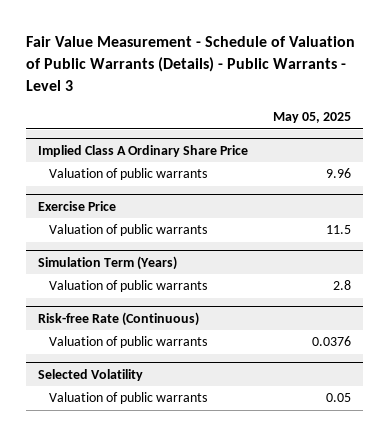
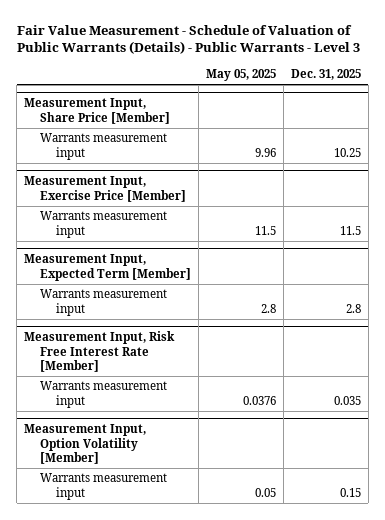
- | May 05, 2025
+ | May 05, 2025 | Dec. 31, 2025
- Implied Class A Ordinary Share Price
- Valuation of public warrants | 9.96
- Exercise Price
- Valuation of public warrants | 11.5
- Simulation Term (Years)
- Valuation of public warrants | 2.8
- Risk-free Rate (Continuous)
- Valuation of public warrants | 0.0376
- Selected Volatility
- Valuation of public warrants | 0.05
+ Measurement Input, Share Price [Member]
+ Warrants measurement input | 9.96 | 10.25
+ Measurement Input, Exercise Price [Member]
+ Warrants measurement input | 11.5 | 11.5
+ Measurement Input, Expected Term [Member]
+ Warrants measurement input | 2.8 | 2.8
+ Measurement Input, Risk Free Interest Rate [Member]
+ Warrants measurement input | 0.0376 | 0.035
+ Measurement Input, Option Volatility [Member]
+ Warrants measurement input | 0.05 | 0.15

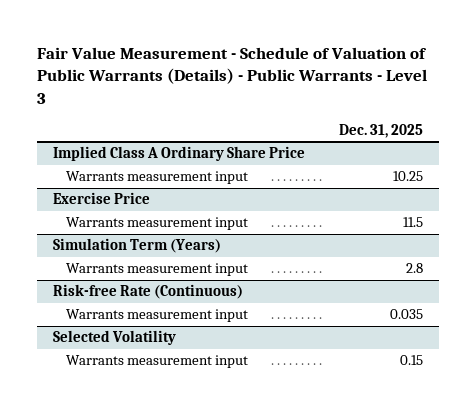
- | May 05, 2025 | Dec. 31, 2025
+ | Dec. 31, 2025
- Measurement Input, Share Price [Member]
+ Implied Class A Ordinary Share Price
- Measurement Input, Exercise Price [Member]
+ Exercise Price
- Measurement Input, Expected Term [Member]
+ Simulation Term (Years)
- Measurement Input, Risk Free Interest Rate [Member]
+ Risk-free Rate (Continuous)
- Measurement Input, Option Volatility [Member]
+ Selected Volatility

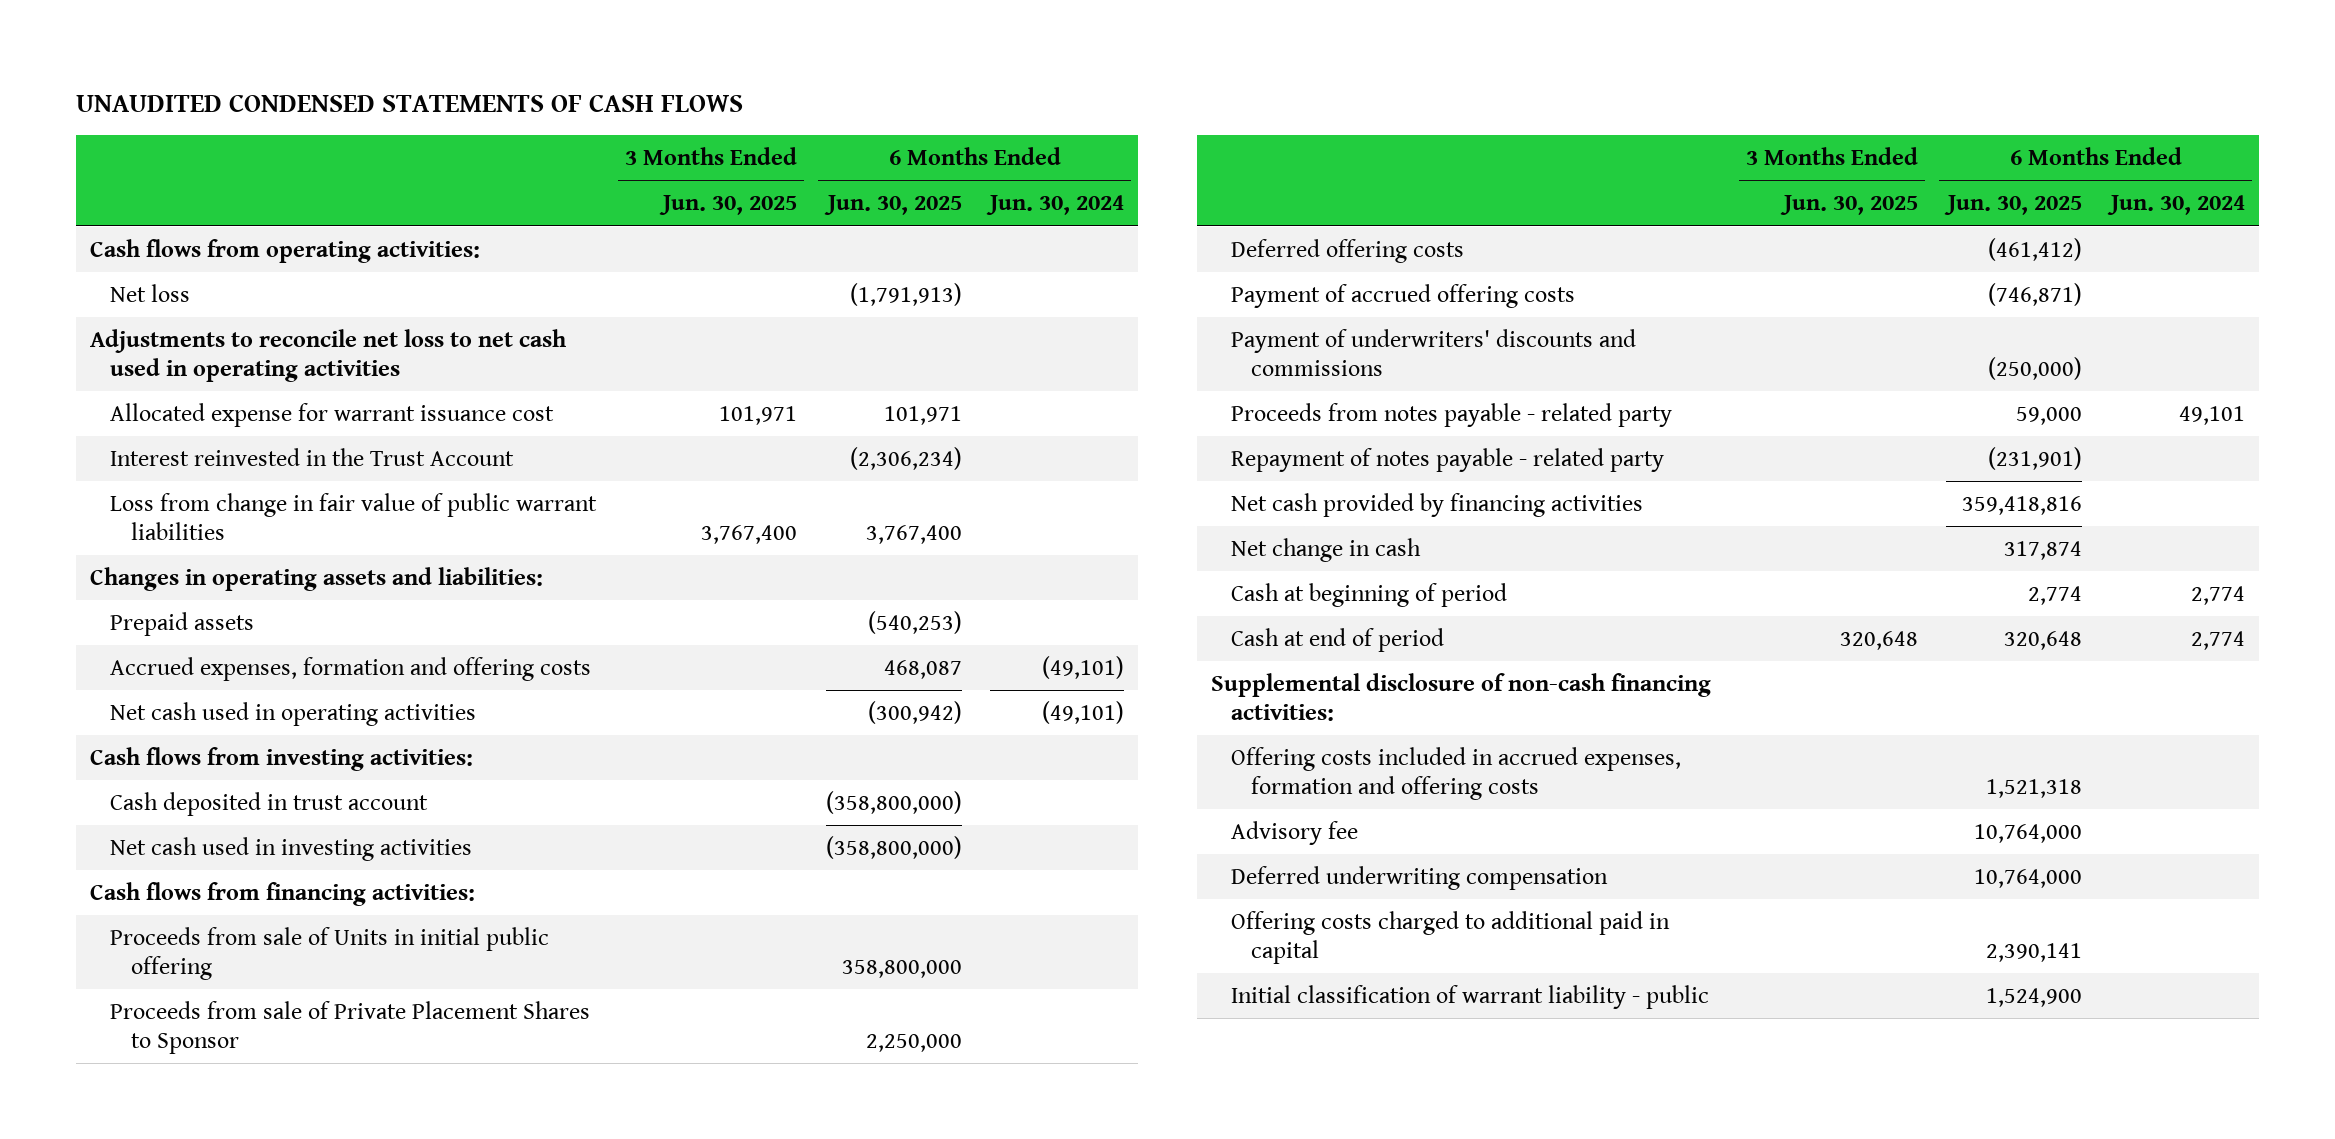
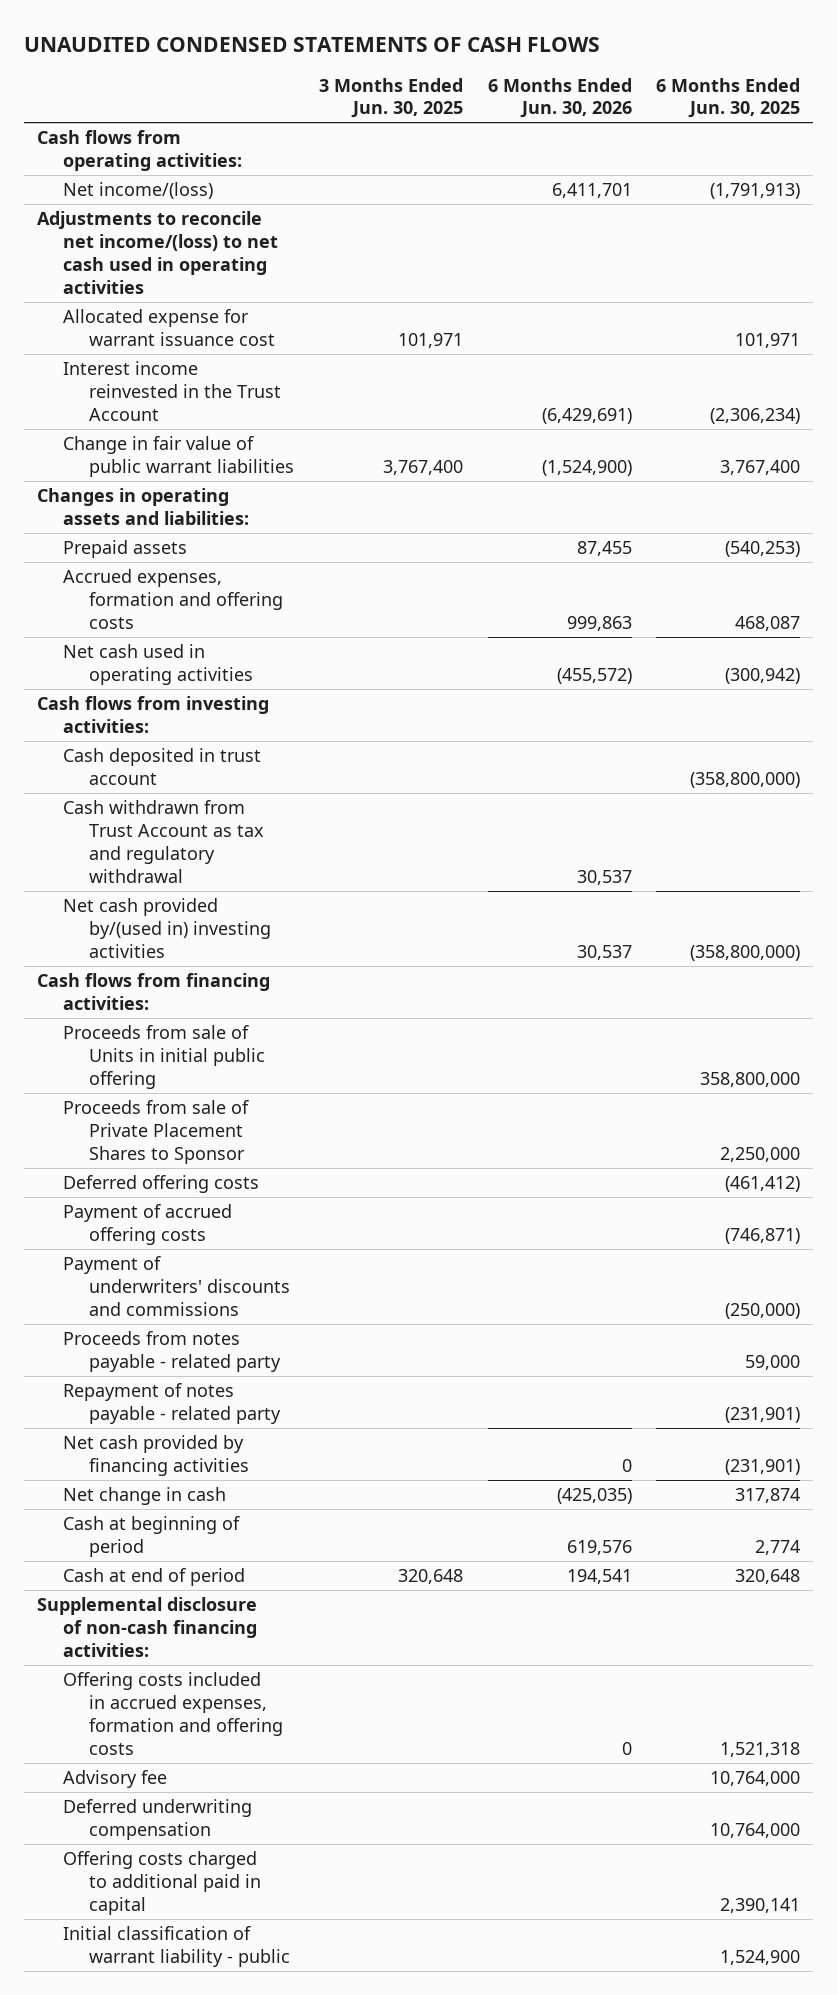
- | 3 Months Ended Jun. 30, 2025 | 6 Months Ended Jun. 30, 2025 | 6 Months Ended Jun. 30, 2024
+ | 3 Months Ended Jun. 30, 2025 | 6 Months Ended Jun. 30, 2026 | 6 Months Ended Jun. 30, 2025
- Net loss | | (1,791,913) |
- Adjustments to reconcile net loss to net cash used in operating activities
+ Net income/(loss) | | 6,411,701 | (1,791,913)
+ Adjustments to reconcile net income/(loss) to net cash used in operating activities
- Interest reinvested in the Trust Account | | (2,306,234) |
- Loss from change in fair value of public warrant liabilities | 3,767,400 | 3,767,400 |
+ Interest income reinvested in the Trust Account | | (6,429,691) | (2,306,234)
+ Change in fair value of public warrant liabilities | 3,767,400 | (1,524,900) | 3,767,400
- Net cash used in investing activities | | (358,800,000) |
+ Cash withdrawn from Trust Account as tax and regulatory withdrawal | | 30,537 |
+ Net cash provided by/(used in) investing activities | | 30,537 | (358,800,000)
- Net cash provided by financing activities | | 359,418,816 |
+ Net cash provided by financing activities | | 0 | (231,901)

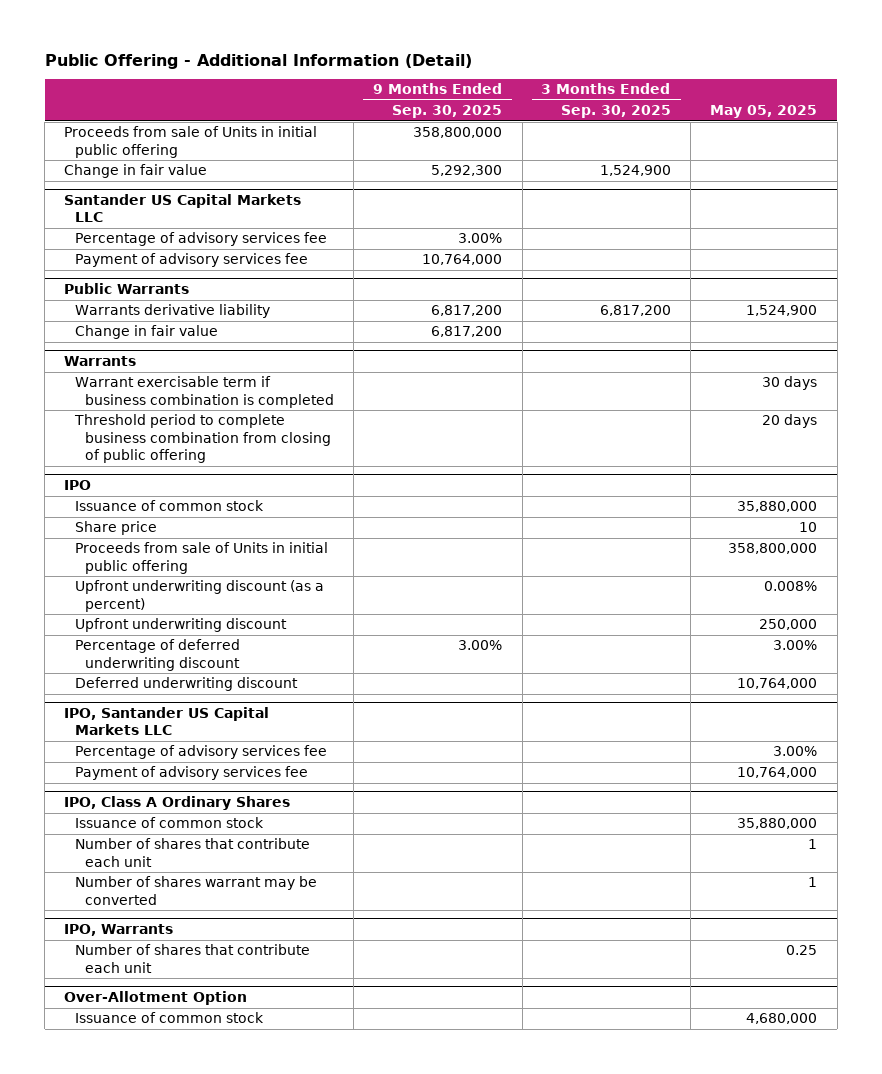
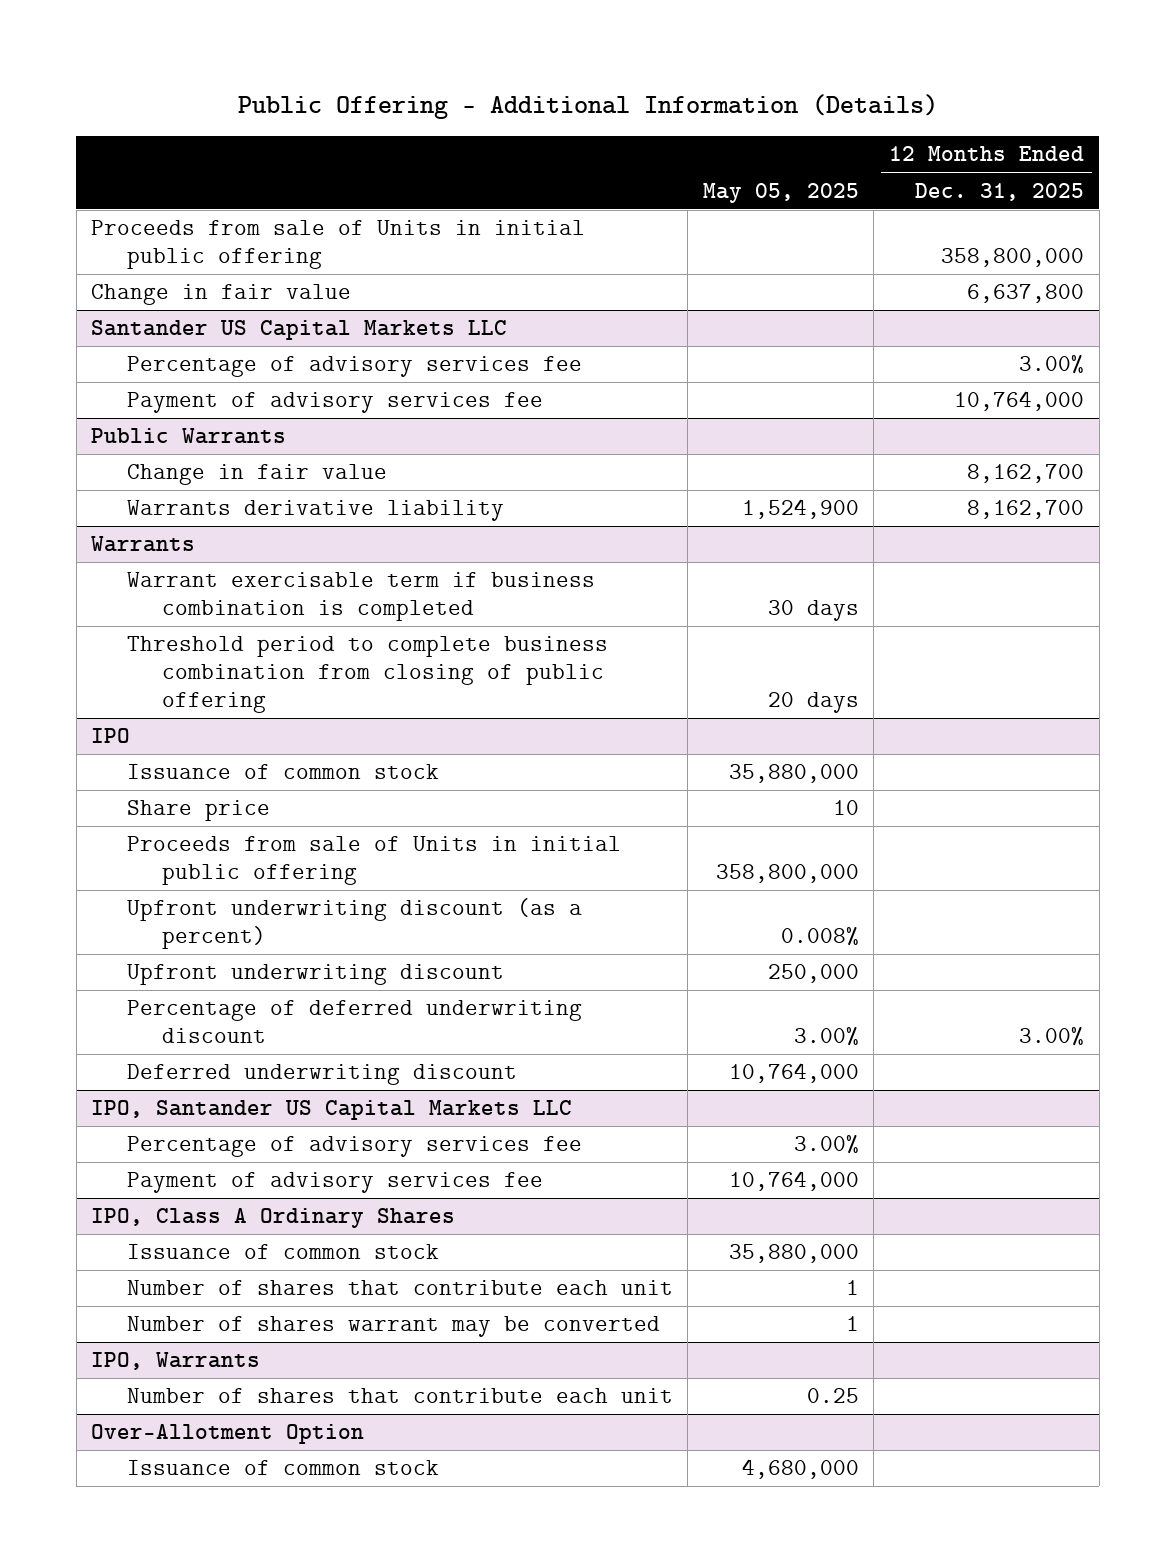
- Public Offering - Additional Information (Detail)
+ Public Offering - Additional Information (Details)
- | 9 Months Ended Sep. 30, 2025 | 3 Months Ended Sep. 30, 2025 | May 05, 2025
+ | May 05, 2025 | 12 Months Ended Dec. 31, 2025
@ Public Warrants
moved down: Warrants derivative liability | 1,524,900 | 8,162,700

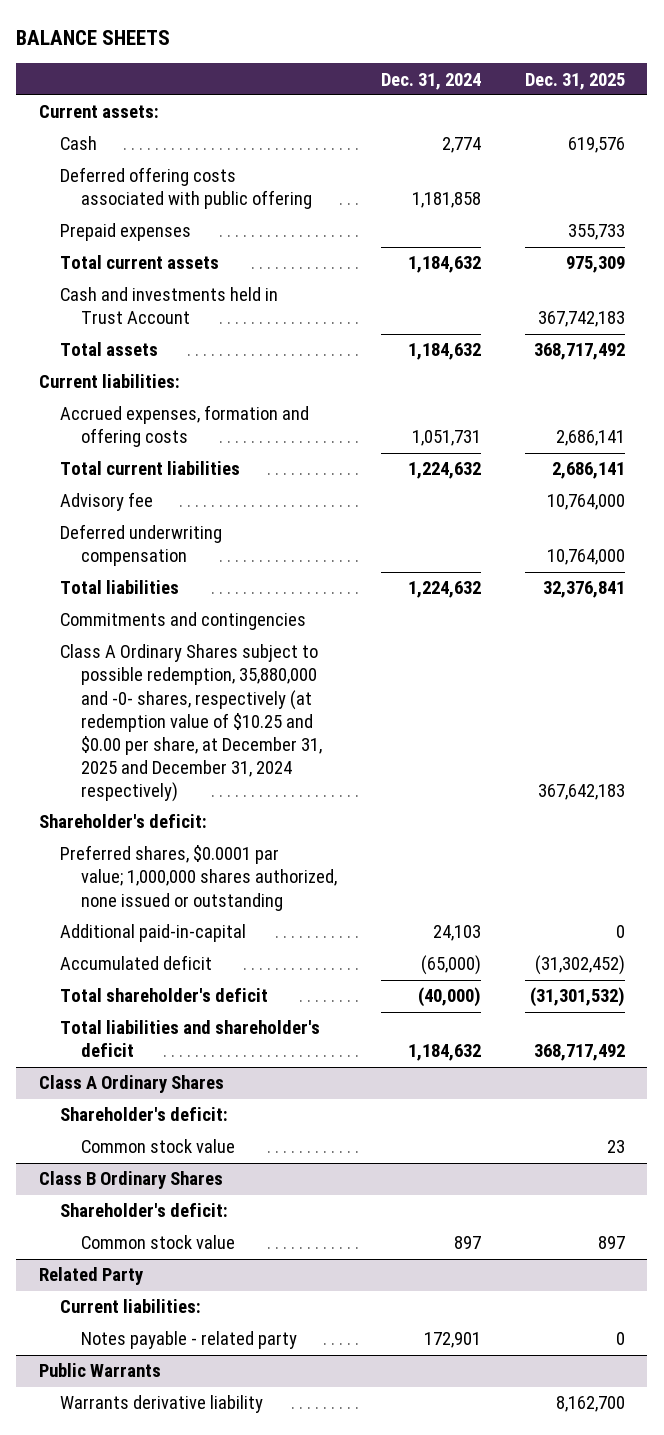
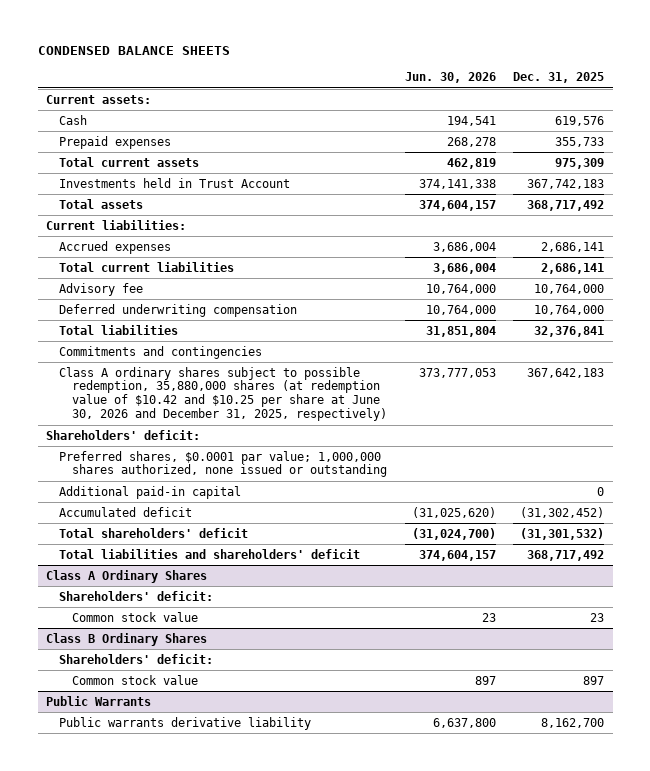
- BALANCE SHEETS
+ CONDENSED BALANCE SHEETS
- | Dec. 31, 2024 | Dec. 31, 2025
+ | Jun. 30, 2026 | Dec. 31, 2025
- Deferred offering costs associated with public offering | 1,181,858 |
- Cash and investments held in Trust Account | | 367,742,183
+ Investments held in Trust Account | 374,141,338 | 367,742,183
- Accrued expenses, formation and offering costs | 1,051,731 | 2,686,141
+ Accrued expenses | 3,686,004 | 2,686,141
- Class A Ordinary Shares subject to possible redemption, 35,880,000 and -0- shares, respectively (at redemption value of $10.25 and $0.00 per share, at December 31, 2025 and December 31, 2024 respectively) | | 367,642,183
- Shareholder's deficit:
+ Class A ordinary shares subject to possible redemption, 35,880,000 shares (at redemption value of $10.42 and $10.25 per share at June 30, 2026 and December 31, 2025, respectively) | 373,777,053 | 367,642,183
+ Shareholders' deficit:
- Additional paid-in-capital | 24,103 | 0
+ Additional paid-in capital | | 0
- Total shareholder's deficit | (40,000) | (31,301,532)
- Total liabilities and shareholder's deficit | 1,184,632 | 368,717,492
+ Total shareholders' deficit | (31,024,700) | (31,301,532)
+ Total liabilities and shareholders' deficit | 374,604,157 | 368,717,492
@ Class A Ordinary Shares
- Shareholder's deficit:
+ Shareholders' deficit:
@ Class B Ordinary Shares
- Shareholder's deficit:
+ Shareholders' deficit:
- Related Party
- Current liabilities:
- Notes payable - related party | 172,901 | 0
@ Public Warrants
- Warrants derivative liability | | 8,162,700
+ Public warrants derivative liability | 6,637,800 | 8,162,700

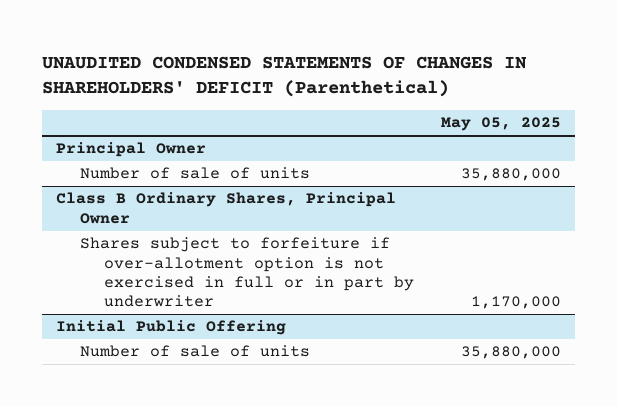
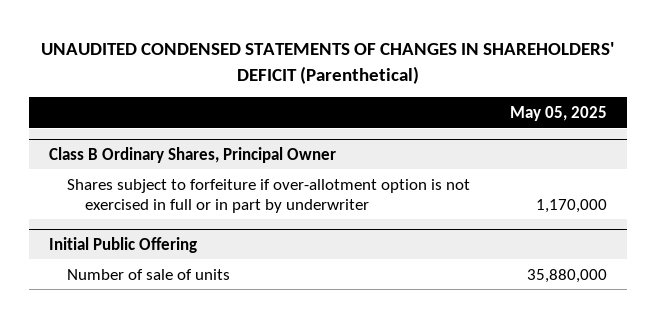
- Principal Owner
- Number of sale of units | 35,880,000

